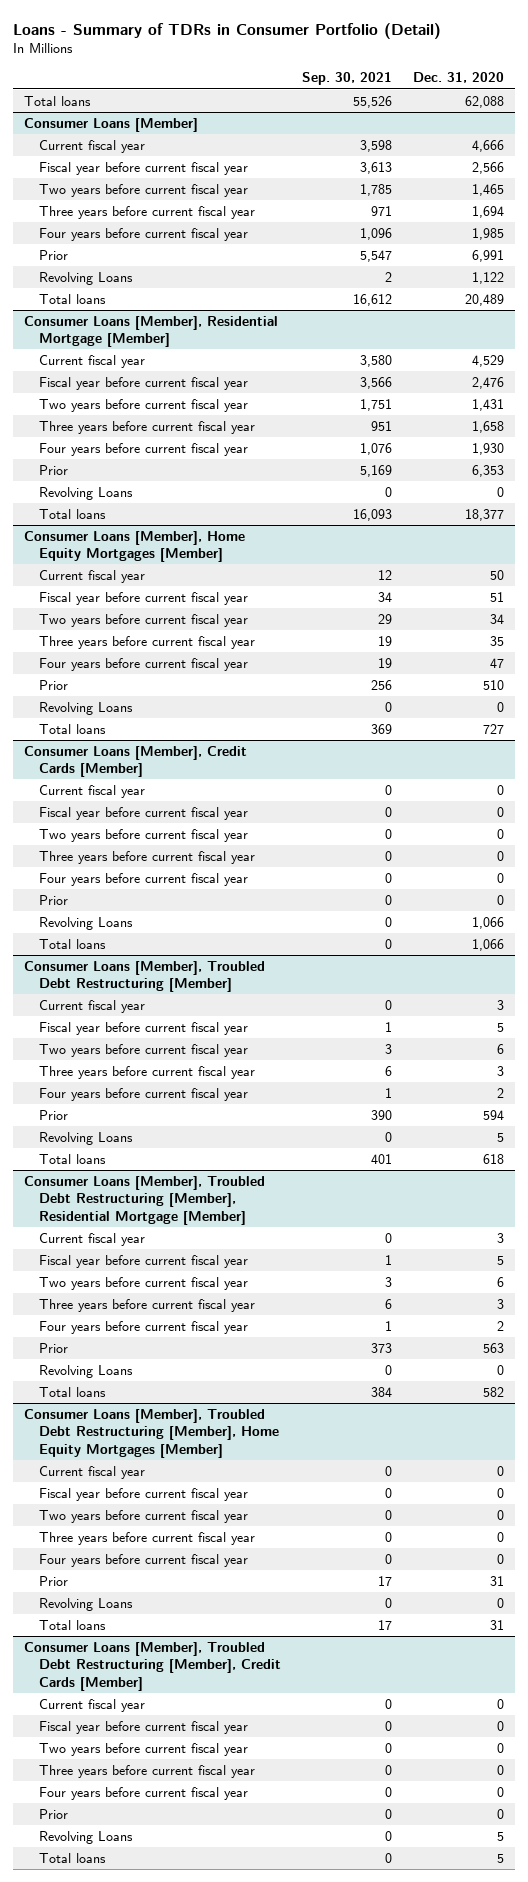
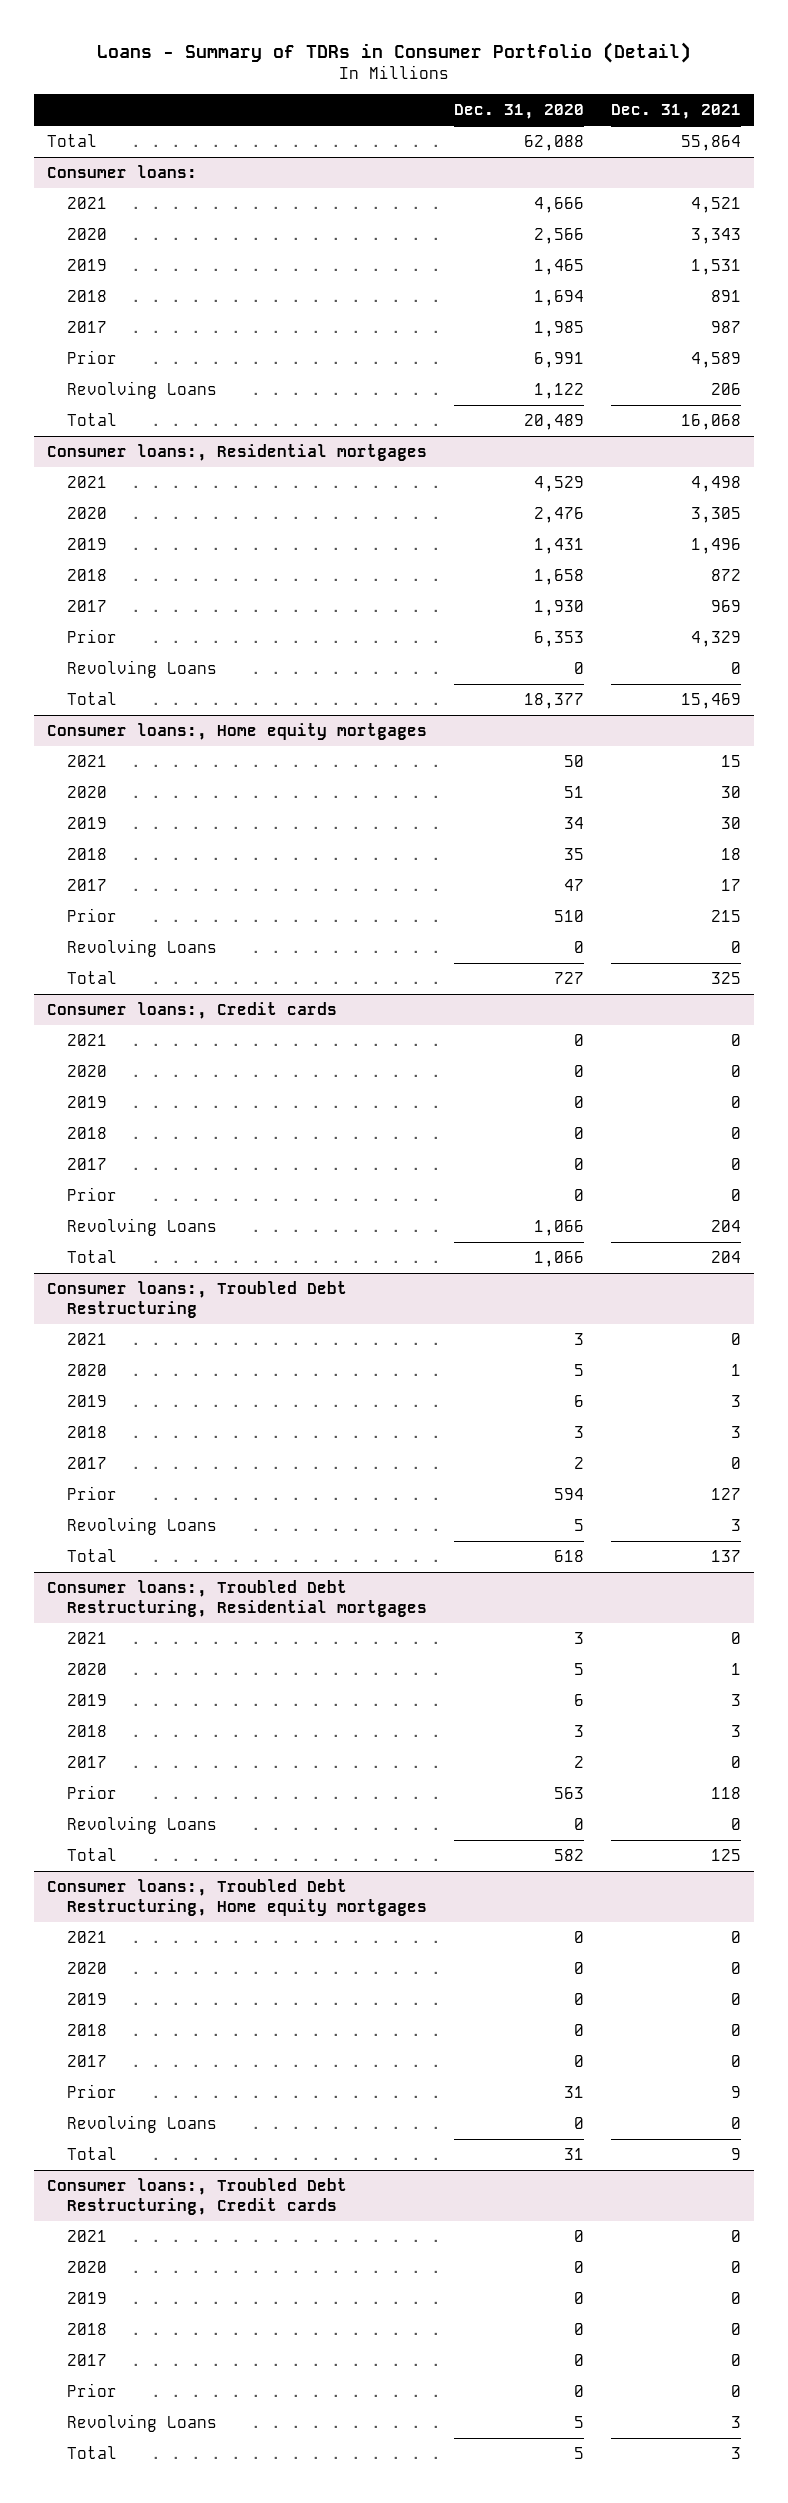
- | Sep. 30, 2021 | Dec. 31, 2020
+ | Dec. 31, 2020 | Dec. 31, 2021
- Total loans | 55,526 | 62,088
- Consumer Loans [Member]
- Current fiscal year | 3,598 | 4,666
- Fiscal year before current fiscal year | 3,613 | 2,566
- Two years before current fiscal year | 1,785 | 1,465
- Three years before current fiscal year | 971 | 1,694
- Four years before current fiscal year | 1,096 | 1,985
+ Total | 62,088 | 55,864
+ Consumer loans:
+ 2021 | 4,666 | 4,521
+ 2020 | 2,566 | 3,343
+ 2019 | 1,465 | 1,531
+ 2018 | 1,694 | 891
+ 2017 | 1,985 | 987
- Total loans | 16,612 | 20,489
- Consumer Loans [Member], Residential Mortgage [Member]
- Current fiscal year | 3,580 | 4,529
- Fiscal year before current fiscal year | 3,566 | 2,476
- Two years before current fiscal year | 1,751 | 1,431
- Three years before current fiscal year | 951 | 1,658
- Four years before current fiscal year | 1,076 | 1,930
+ Total | 20,489 | 16,068
+ Consumer loans:, Residential mortgages
+ 2021 | 4,529 | 4,498
+ 2020 | 2,476 | 3,305
+ 2019 | 1,431 | 1,496
+ 2018 | 1,658 | 872
+ 2017 | 1,930 | 969
- Total loans | 16,093 | 18,377
- Consumer Loans [Member], Home Equity Mortgages [Member]
- Current fiscal year | 12 | 50
- Fiscal year before current fiscal year | 34 | 51
- Two years before current fiscal year | 29 | 34
- Three years before current fiscal year | 19 | 35
- Four years before current fiscal year | 19 | 47
+ Total | 18,377 | 15,469
+ Consumer loans:, Home equity mortgages
+ 2021 | 50 | 15
+ 2020 | 51 | 30
+ 2019 | 34 | 30
+ 2018 | 35 | 18
+ 2017 | 47 | 17
- Total loans | 369 | 727
- Consumer Loans [Member], Credit Cards [Member]
- Current fiscal year | 0 | 0
- Fiscal year before current fiscal year | 0 | 0
- Two years before current fiscal year | 0 | 0
- Three years before current fiscal year | 0 | 0
- Four years before current fiscal year | 0 | 0
+ Total | 727 | 325
+ Consumer loans:, Credit cards
+ 2021 | 0 | 0
+ 2020 | 0 | 0
+ 2019 | 0 | 0
+ 2018 | 0 | 0
+ 2017 | 0 | 0
- Total loans | 0 | 1,066
- Consumer Loans [Member], Troubled Debt Restructuring [Member]
- Current fiscal year | 0 | 3
- Fiscal year before current fiscal year | 1 | 5
- Two years before current fiscal year | 3 | 6
- Three years before current fiscal year | 6 | 3
- Four years before current fiscal year | 1 | 2
+ Total | 1,066 | 204
+ Consumer loans:, Troubled Debt Restructuring
+ 2021 | 3 | 0
+ 2020 | 5 | 1
+ 2019 | 6 | 3
+ 2018 | 3 | 3
+ 2017 | 2 | 0
- Total loans | 401 | 618
- Consumer Loans [Member], Troubled Debt Restructuring [Member], Residential Mortgage [Member]
- Current fiscal year | 0 | 3
- Fiscal year before current fiscal year | 1 | 5
- Two years before current fiscal year | 3 | 6
- Three years before current fiscal year | 6 | 3
- Four years before current fiscal year | 1 | 2
+ Total | 618 | 137
+ Consumer loans:, Troubled Debt Restructuring, Residential mortgages
+ 2021 | 3 | 0
+ 2020 | 5 | 1
+ 2019 | 6 | 3
+ 2018 | 3 | 3
+ 2017 | 2 | 0
- Total loans | 384 | 582
- Consumer Loans [Member], Troubled Debt Restructuring [Member], Home Equity Mortgages [Member]
- Current fiscal year | 0 | 0
- Fiscal year before current fiscal year | 0 | 0
- Two years before current fiscal year | 0 | 0
- Three years before current fiscal year | 0 | 0
- Four years before current fiscal year | 0 | 0
+ Total | 582 | 125
+ Consumer loans:, Troubled Debt Restructuring, Home equity mortgages
+ 2021 | 0 | 0
+ 2020 | 0 | 0
+ 2019 | 0 | 0
+ 2018 | 0 | 0
+ 2017 | 0 | 0
- Total loans | 17 | 31
- Consumer Loans [Member], Troubled Debt Restructuring [Member], Credit Cards [Member]
- Current fiscal year | 0 | 0
- Fiscal year before current fiscal year | 0 | 0
- Two years before current fiscal year | 0 | 0
- Three years before current fiscal year | 0 | 0
- Four years before current fiscal year | 0 | 0
+ Total | 31 | 9
+ Consumer loans:, Troubled Debt Restructuring, Credit cards
+ 2021 | 0 | 0
+ 2020 | 0 | 0
+ 2019 | 0 | 0
+ 2018 | 0 | 0
+ 2017 | 0 | 0
- Total loans | 0 | 5
+ Total | 5 | 3

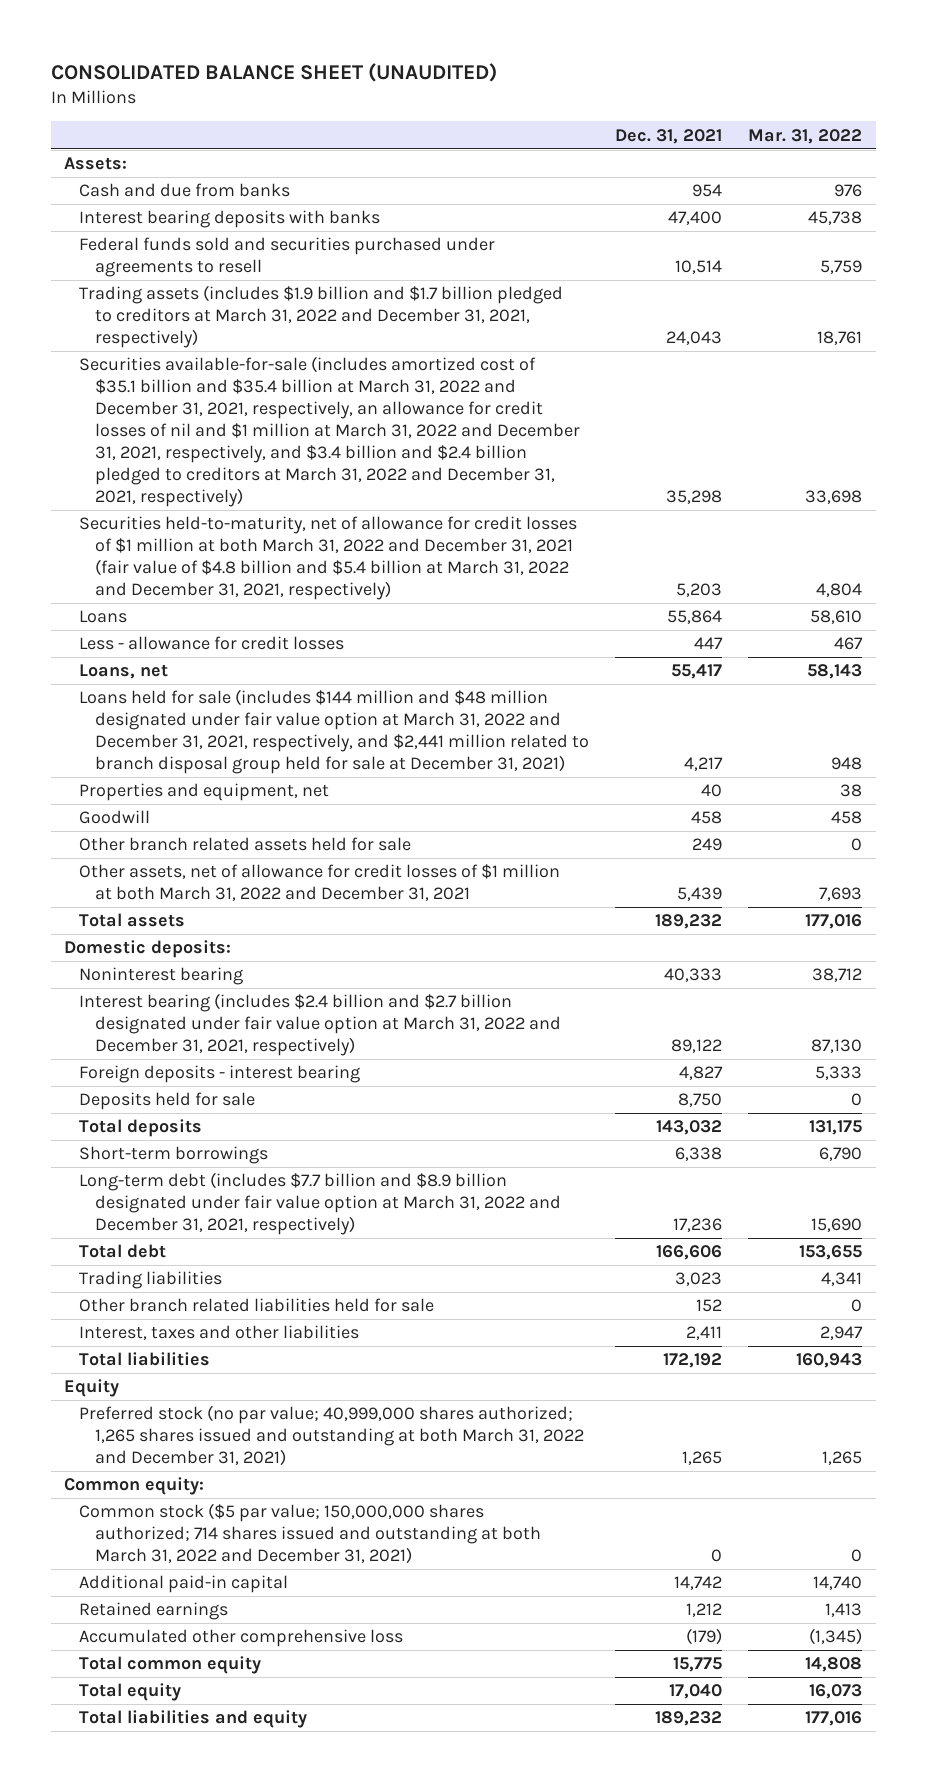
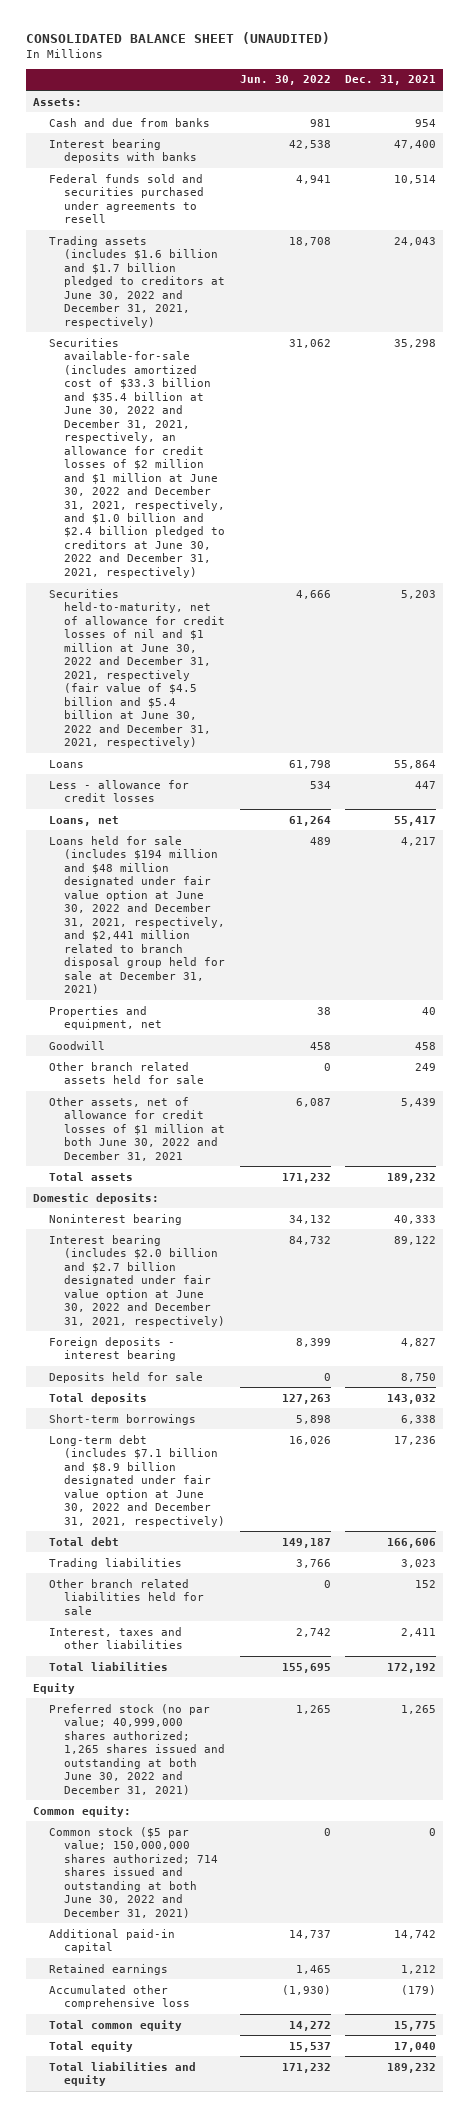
- | Dec. 31, 2021 | Mar. 31, 2022
+ | Jun. 30, 2022 | Dec. 31, 2021
- Trading assets (includes $1.9 billion and $1.7 billion pledged to creditors at March 31, 2022 and December 31, 2021, respectively) | 24,043 | 18,761
- Securities available-for-sale (includes amortized cost of $35.1 billion and $35.4 billion at March 31, 2022 and December 31, 2021, respectively, an allowance for credit losses of nil and $1 million at March 31, 2022 and December 31, 2021, respectively, and $3.4 billion and $2.4 billion pledged to creditors at March 31, 2022 and December 31, 2021, respectively) | 35,298 | 33,698
- Securities held-to-maturity, net of allowance for credit losses of $1 million at both March 31, 2022 and December 31, 2021 (fair value of $4.8 billion and $5.4 billion at March 31, 2022 and December 31, 2021, respectively) | 5,203 | 4,804
+ Trading assets (includes $1.6 billion and $1.7 billion pledged to creditors at June 30, 2022 and December 31, 2021, respectively) | 18,708 | 24,043
+ Securities available-for-sale (includes amortized cost of $33.3 billion and $35.4 billion at June 30, 2022 and December 31, 2021, respectively, an allowance for credit losses of $2 million and $1 million at June 30, 2022 and December 31, 2021, respectively, and $1.0 billion and $2.4 billion pledged to creditors at June 30, 2022 and December 31, 2021, respectively) | 31,062 | 35,298
+ Securities held-to-maturity, net of allowance for credit losses of nil and $1 million at June 30, 2022 and December 31, 2021, respectively (fair value of $4.5 billion and $5.4 billion at June 30, 2022 and December 31, 2021, respectively) | 4,666 | 5,203
- Loans held for sale (includes $144 million and $48 million designated under fair value option at March 31, 2022 and December 31, 2021, respectively, and $2,441 million related to branch disposal group held for sale at December 31, 2021) | 4,217 | 948
+ Loans held for sale (includes $194 million and $48 million designated under fair value option at June 30, 2022 and December 31, 2021, respectively, and $2,441 million related to branch disposal group held for sale at December 31, 2021) | 489 | 4,217
- Other assets, net of allowance for credit losses of $1 million at both March 31, 2022 and December 31, 2021 | 5,439 | 7,693
+ Other assets, net of allowance for credit losses of $1 million at both June 30, 2022 and December 31, 2021 | 6,087 | 5,439
- Interest bearing (includes $2.4 billion and $2.7 billion designated under fair value option at March 31, 2022 and December 31, 2021, respectively) | 89,122 | 87,130
+ Interest bearing (includes $2.0 billion and $2.7 billion designated under fair value option at June 30, 2022 and December 31, 2021, respectively) | 84,732 | 89,122
- Long-term debt (includes $7.7 billion and $8.9 billion designated under fair value option at March 31, 2022 and December 31, 2021, respectively) | 17,236 | 15,690
+ Long-term debt (includes $7.1 billion and $8.9 billion designated under fair value option at June 30, 2022 and December 31, 2021, respectively) | 16,026 | 17,236
- Preferred stock (no par value; 40,999,000 shares authorized; 1,265 shares issued and outstanding at both March 31, 2022 and December 31, 2021) | 1,265 | 1,265
+ Preferred stock (no par value; 40,999,000 shares authorized; 1,265 shares issued and outstanding at both June 30, 2022 and December 31, 2021) | 1,265 | 1,265
- Common stock ($5 par value; 150,000,000 shares authorized; 714 shares issued and outstanding at both March 31, 2022 and December 31, 2021) | 0 | 0
+ Common stock ($5 par value; 150,000,000 shares authorized; 714 shares issued and outstanding at both June 30, 2022 and December 31, 2021) | 0 | 0

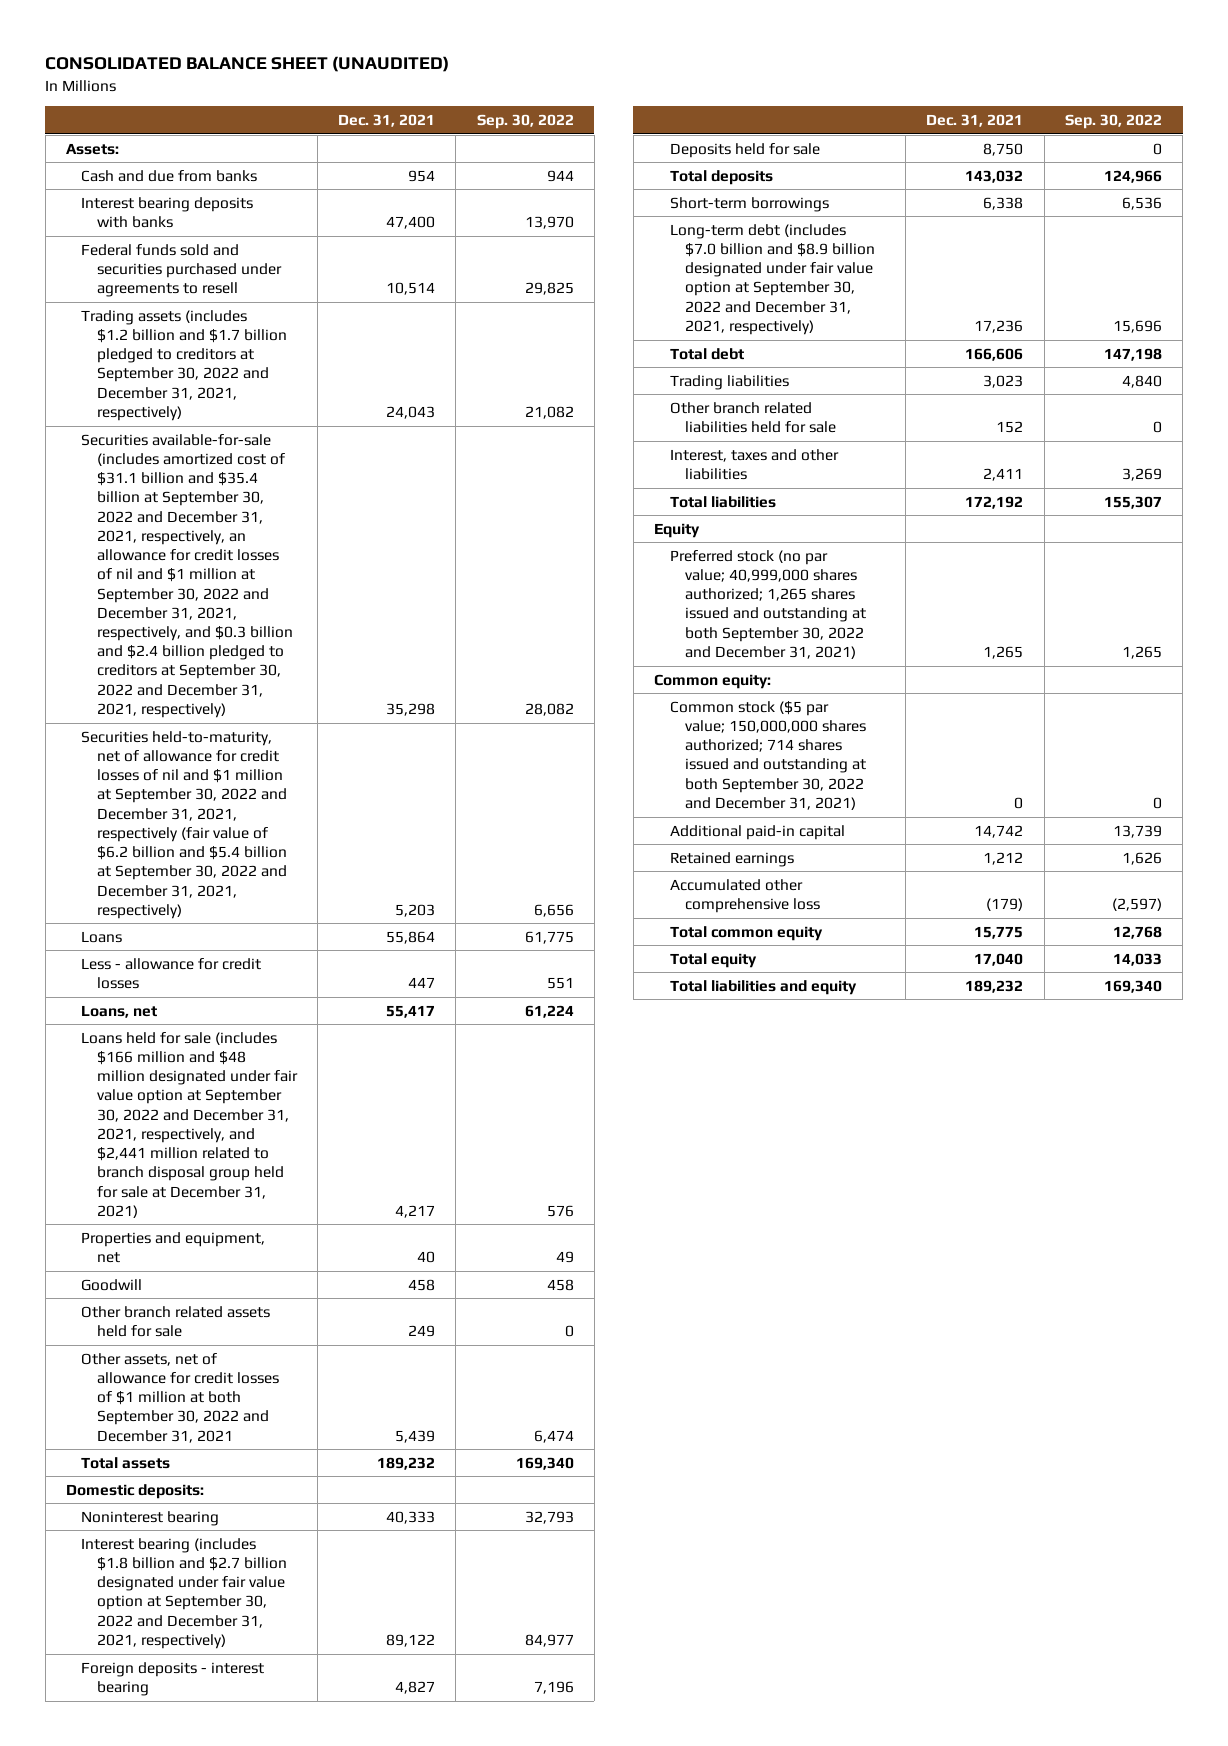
- | Jun. 30, 2022 | Dec. 31, 2021
+ | Dec. 31, 2021 | Sep. 30, 2022
- Trading assets (includes $1.6 billion and $1.7 billion pledged to creditors at June 30, 2022 and December 31, 2021, respectively) | 18,708 | 24,043
- Securities available-for-sale (includes amortized cost of $33.3 billion and $35.4 billion at June 30, 2022 and December 31, 2021, respectively, an allowance for credit losses of $2 million and $1 million at June 30, 2022 and December 31, 2021, respectively, and $1.0 billion and $2.4 billion pledged to creditors at June 30, 2022 and December 31, 2021, respectively) | 31,062 | 35,298
- Securities held-to-maturity, net of allowance for credit losses of nil and $1 million at June 30, 2022 and December 31, 2021, respectively (fair value of $4.5 billion and $5.4 billion at June 30, 2022 and December 31, 2021, respectively) | 4,666 | 5,203
+ Trading assets (includes $1.2 billion and $1.7 billion pledged to creditors at September 30, 2022 and December 31, 2021, respectively) | 24,043 | 21,082
+ Securities available-for-sale (includes amortized cost of $31.1 billion and $35.4 billion at September 30, 2022 and December 31, 2021, respectively, an allowance for credit losses of nil and $1 million at September 30, 2022 and December 31, 2021, respectively, and $0.3 billion and $2.4 billion pledged to creditors at September 30, 2022 and December 31, 2021, respectively) | 35,298 | 28,082
+ Securities held-to-maturity, net of allowance for credit losses of nil and $1 million at September 30, 2022 and December 31, 2021, respectively (fair value of $6.2 billion and $5.4 billion at September 30, 2022 and December 31, 2021, respectively) | 5,203 | 6,656
- Loans held for sale (includes $194 million and $48 million designated under fair value option at June 30, 2022 and December 31, 2021, respectively, and $2,441 million related to branch disposal group held for sale at December 31, 2021) | 489 | 4,217
+ Loans held for sale (includes $166 million and $48 million designated under fair value option at September 30, 2022 and December 31, 2021, respectively, and $2,441 million related to branch disposal group held for sale at December 31, 2021) | 4,217 | 576
- Other assets, net of allowance for credit losses of $1 million at both June 30, 2022 and December 31, 2021 | 6,087 | 5,439
+ Other assets, net of allowance for credit losses of $1 million at both September 30, 2022 and December 31, 2021 | 5,439 | 6,474
- Interest bearing (includes $2.0 billion and $2.7 billion designated under fair value option at June 30, 2022 and December 31, 2021, respectively) | 84,732 | 89,122
+ Interest bearing (includes $1.8 billion and $2.7 billion designated under fair value option at September 30, 2022 and December 31, 2021, respectively) | 89,122 | 84,977
- Long-term debt (includes $7.1 billion and $8.9 billion designated under fair value option at June 30, 2022 and December 31, 2021, respectively) | 16,026 | 17,236
+ Long-term debt (includes $7.0 billion and $8.9 billion designated under fair value option at September 30, 2022 and December 31, 2021, respectively) | 17,236 | 15,696
- Preferred stock (no par value; 40,999,000 shares authorized; 1,265 shares issued and outstanding at both June 30, 2022 and December 31, 2021) | 1,265 | 1,265
+ Preferred stock (no par value; 40,999,000 shares authorized; 1,265 shares issued and outstanding at both September 30, 2022 and December 31, 2021) | 1,265 | 1,265
- Common stock ($5 par value; 150,000,000 shares authorized; 714 shares issued and outstanding at both June 30, 2022 and December 31, 2021) | 0 | 0
+ Common stock ($5 par value; 150,000,000 shares authorized; 714 shares issued and outstanding at both September 30, 2022 and December 31, 2021) | 0 | 0

